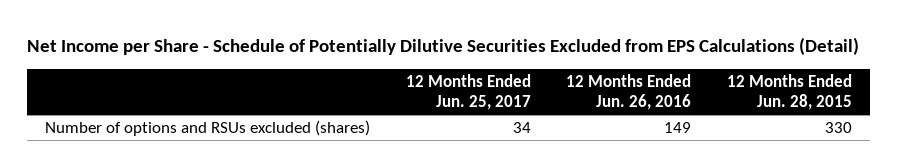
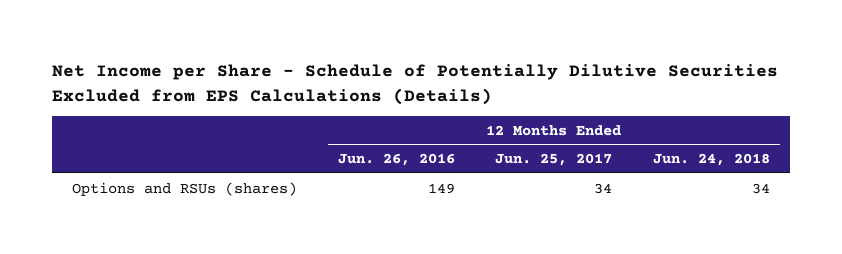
- Net Income per Share - Schedule of Potentially Dilutive Securities Excluded from EPS Calculations (Detail)
+ Net Income per Share - Schedule of Potentially Dilutive Securities Excluded from EPS Calculations (Details)
- | 12 Months Ended Jun. 25, 2017 | 12 Months Ended Jun. 26, 2016 | 12 Months Ended Jun. 28, 2015
+ | 12 Months Ended Jun. 26, 2016 | 12 Months Ended Jun. 25, 2017 | 12 Months Ended Jun. 24, 2018
- Number of options and RSUs excluded (shares) | 34 | 149 | 330
+ Options and RSUs (shares) | 149 | 34 | 34

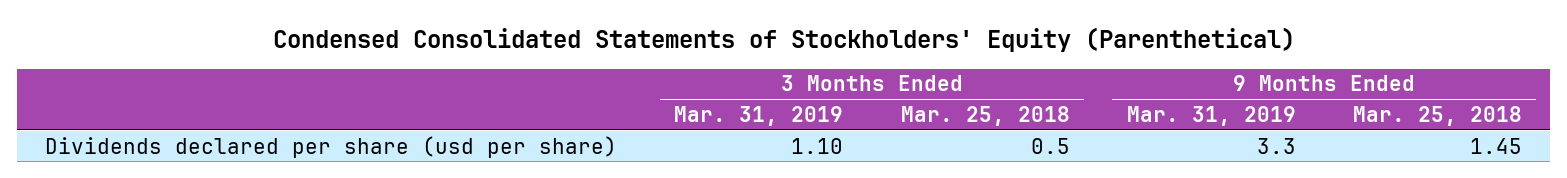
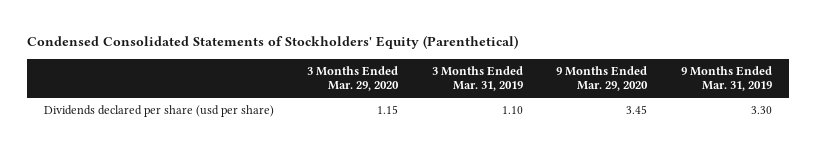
- | 3 Months Ended Mar. 31, 2019 | 3 Months Ended Mar. 25, 2018 | 9 Months Ended Mar. 31, 2019 | 9 Months Ended Mar. 25, 2018
+ | 3 Months Ended Mar. 29, 2020 | 3 Months Ended Mar. 31, 2019 | 9 Months Ended Mar. 29, 2020 | 9 Months Ended Mar. 31, 2019
- Dividends declared per share (usd per share) | 1.10 | 0.5 | 3.3 | 1.45
+ Dividends declared per share (usd per share) | 1.15 | 1.10 | 3.45 | 3.30

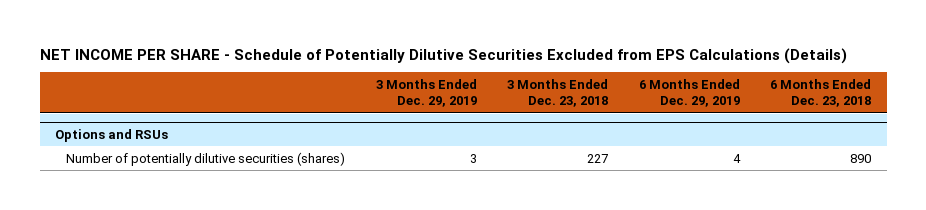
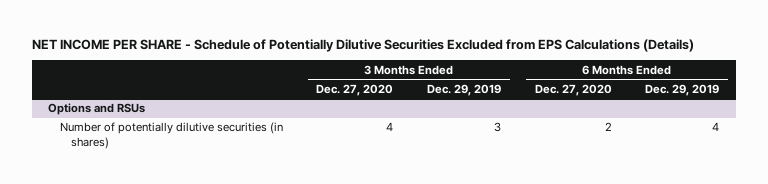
- | 3 Months Ended Dec. 29, 2019 | 3 Months Ended Dec. 23, 2018 | 6 Months Ended Dec. 29, 2019 | 6 Months Ended Dec. 23, 2018
+ | 3 Months Ended Dec. 27, 2020 | 3 Months Ended Dec. 29, 2019 | 6 Months Ended Dec. 27, 2020 | 6 Months Ended Dec. 29, 2019
@ Options and RSUs
- Number of potentially dilutive securities (shares) | 3 | 227 | 4 | 890
+ Number of potentially dilutive securities (in shares) | 4 | 3 | 2 | 4

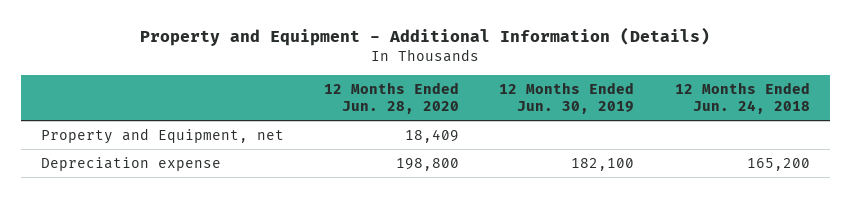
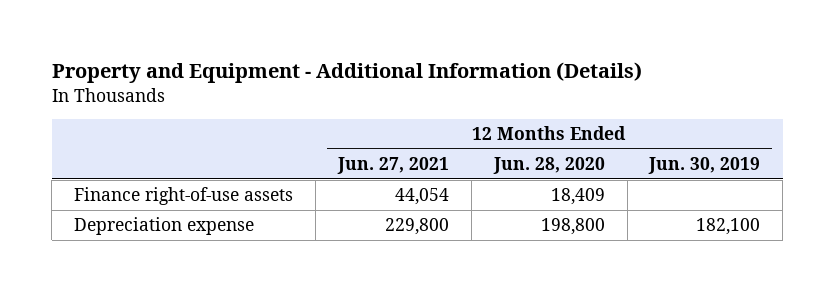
- | 12 Months Ended Jun. 28, 2020 | 12 Months Ended Jun. 30, 2019 | 12 Months Ended Jun. 24, 2018
+ | 12 Months Ended Jun. 27, 2021 | 12 Months Ended Jun. 28, 2020 | 12 Months Ended Jun. 30, 2019
- Property and Equipment, net | 18,409 | |
+ Finance right-of-use assets | 44,054 | 18,409 |

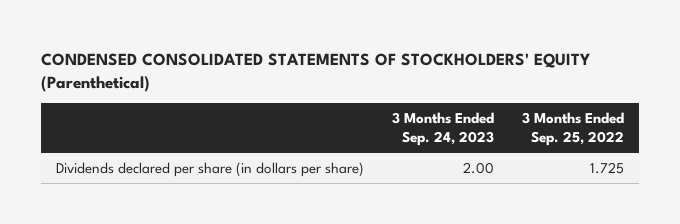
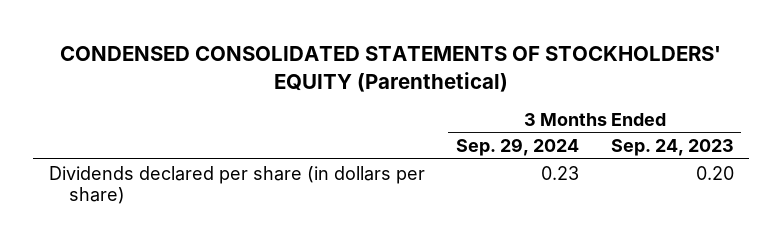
- | 3 Months Ended Sep. 24, 2023 | 3 Months Ended Sep. 25, 2022
+ | 3 Months Ended Sep. 29, 2024 | 3 Months Ended Sep. 24, 2023
- Dividends declared per share (in dollars per share) | 2.00 | 1.725
+ Dividends declared per share (in dollars per share) | 0.23 | 0.20

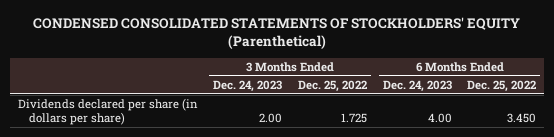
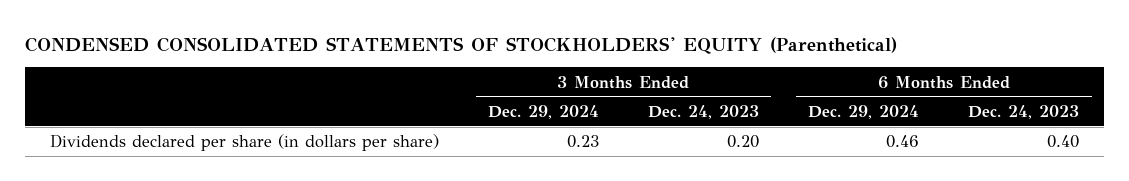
- | 3 Months Ended Dec. 24, 2023 | 3 Months Ended Dec. 25, 2022 | 6 Months Ended Dec. 24, 2023 | 6 Months Ended Dec. 25, 2022
+ | 3 Months Ended Dec. 29, 2024 | 3 Months Ended Dec. 24, 2023 | 6 Months Ended Dec. 29, 2024 | 6 Months Ended Dec. 24, 2023
- Dividends declared per share (in dollars per share) | 2.00 | 1.725 | 4.00 | 3.450
+ Dividends declared per share (in dollars per share) | 0.23 | 0.20 | 0.46 | 0.40

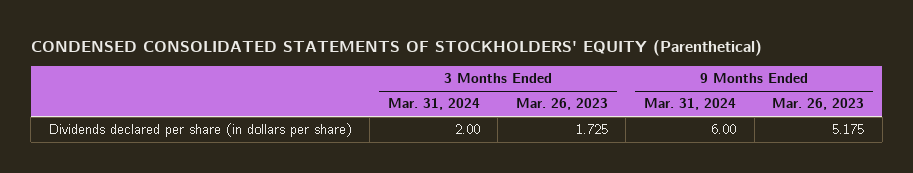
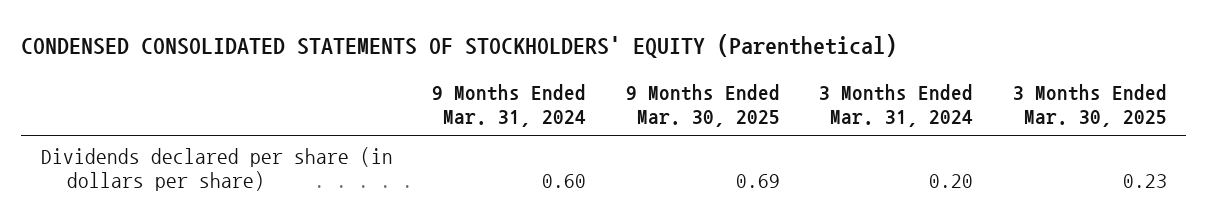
- | 3 Months Ended Mar. 31, 2024 | 3 Months Ended Mar. 26, 2023 | 9 Months Ended Mar. 31, 2024 | 9 Months Ended Mar. 26, 2023
+ | 9 Months Ended Mar. 31, 2024 | 9 Months Ended Mar. 30, 2025 | 3 Months Ended Mar. 31, 2024 | 3 Months Ended Mar. 30, 2025
- Dividends declared per share (in dollars per share) | 2.00 | 1.725 | 6.00 | 5.175
+ Dividends declared per share (in dollars per share) | 0.60 | 0.69 | 0.20 | 0.23

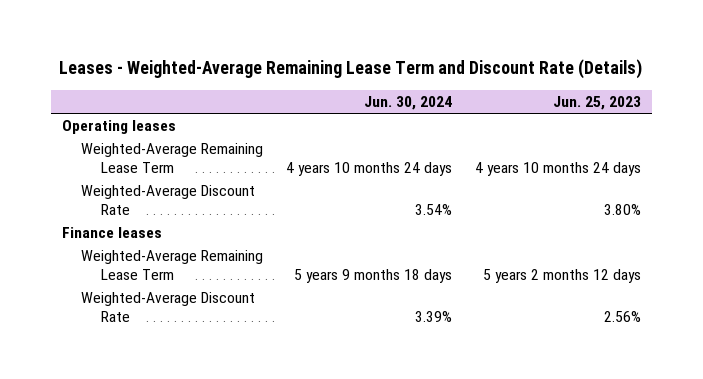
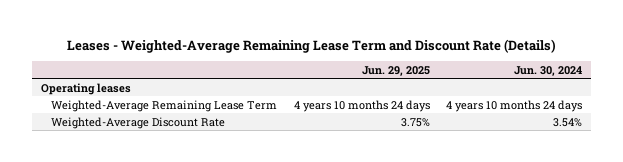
- | Jun. 30, 2024 | Jun. 25, 2023
+ | Jun. 29, 2025 | Jun. 30, 2024
- Finance leases
- Weighted-Average Remaining Lease Term | 5 years 9 months 18 days | 5 years 2 months 12 days
- Weighted-Average Discount Rate | 3.39% | 2.56%

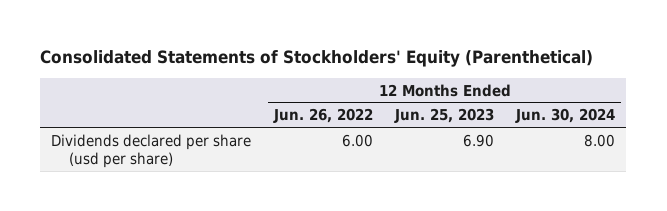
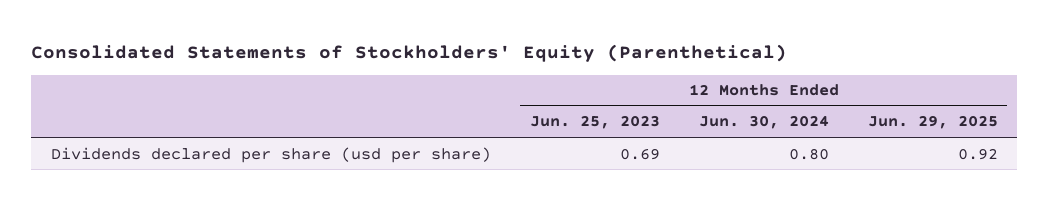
- | 12 Months Ended Jun. 26, 2022 | 12 Months Ended Jun. 25, 2023 | 12 Months Ended Jun. 30, 2024
+ | 12 Months Ended Jun. 25, 2023 | 12 Months Ended Jun. 30, 2024 | 12 Months Ended Jun. 29, 2025
- Dividends declared per share (usd per share) | 6.00 | 6.90 | 8.00
+ Dividends declared per share (usd per share) | 0.69 | 0.80 | 0.92

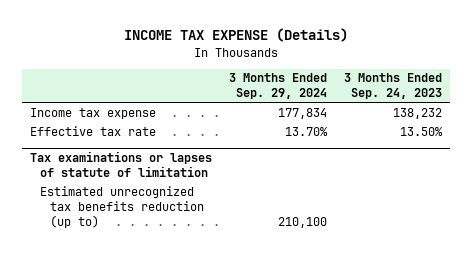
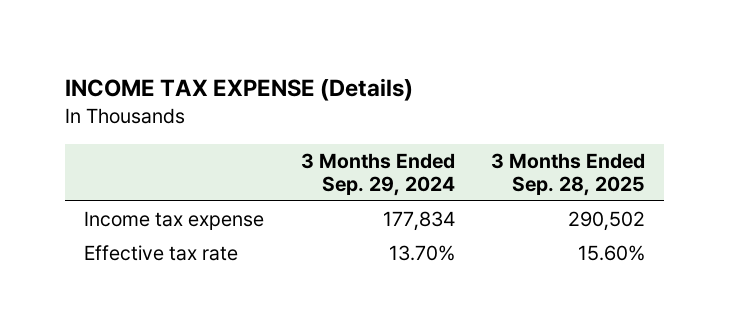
- | 3 Months Ended Sep. 29, 2024 | 3 Months Ended Sep. 24, 2023
+ | 3 Months Ended Sep. 29, 2024 | 3 Months Ended Sep. 28, 2025
- Tax examinations or lapses of statute of limitation
- Estimated unrecognized tax benefits reduction (up to) | 210,100 |

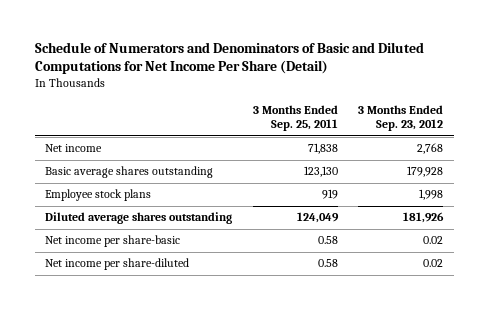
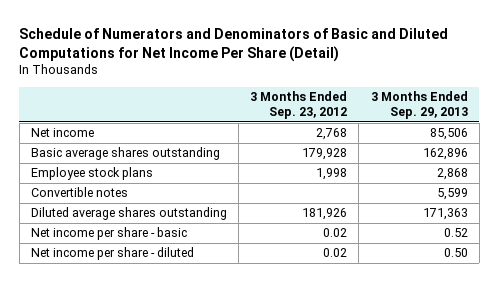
- | 3 Months Ended Sep. 25, 2011 | 3 Months Ended Sep. 23, 2012
+ | 3 Months Ended Sep. 23, 2012 | 3 Months Ended Sep. 29, 2013
+ Convertible notes | | 5,599
- Net income per share-basic | 0.58 | 0.02
- Net income per share-diluted | 0.58 | 0.02
+ Net income per share - basic | 0.02 | 0.52
+ Net income per share - diluted | 0.02 | 0.50

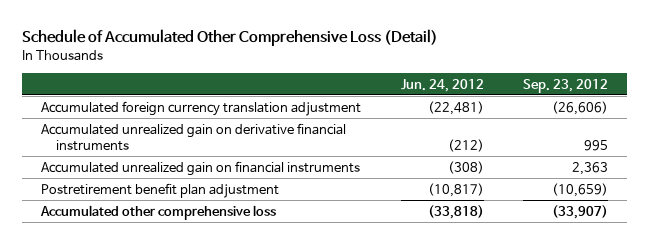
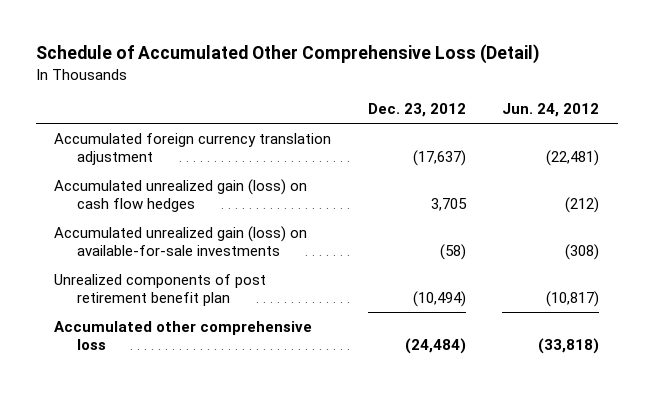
- | Jun. 24, 2012 | Sep. 23, 2012
+ | Dec. 23, 2012 | Jun. 24, 2012
- Accumulated unrealized gain on derivative financial instruments | (212) | 995
- Accumulated unrealized gain on financial instruments | (308) | 2,363
- Postretirement benefit plan adjustment | (10,817) | (10,659)
+ Accumulated unrealized gain (loss) on cash flow hedges | 3,705 | (212)
+ Accumulated unrealized gain (loss) on available-for-sale investments | (58) | (308)
+ Unrealized components of post retirement benefit plan | (10,494) | (10,817)

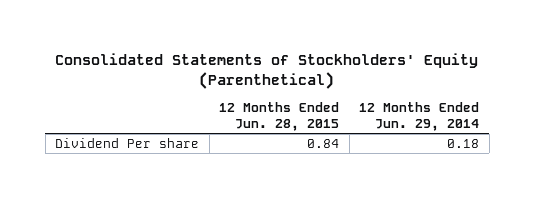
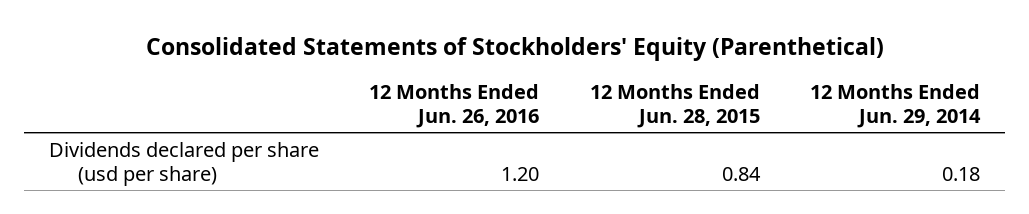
- | 12 Months Ended Jun. 28, 2015 | 12 Months Ended Jun. 29, 2014
+ | 12 Months Ended Jun. 26, 2016 | 12 Months Ended Jun. 28, 2015 | 12 Months Ended Jun. 29, 2014
- Dividend Per share | 0.84 | 0.18
+ Dividends declared per share (usd per share) | 1.20 | 0.84 | 0.18

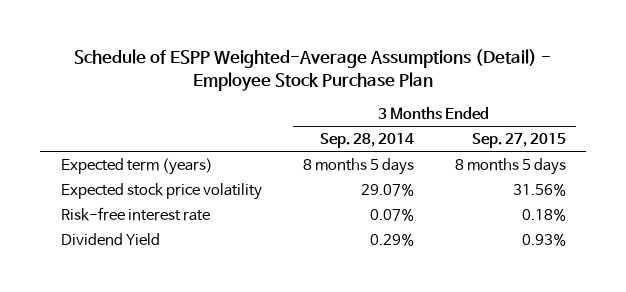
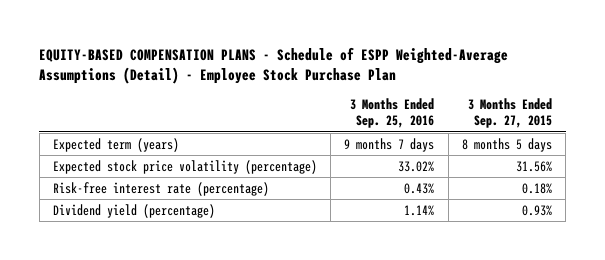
- Schedule of ESPP Weighted-Average Assumptions (Detail) - Employee Stock Purchase Plan
+ EQUITY-BASED COMPENSATION PLANS - Schedule of ESPP Weighted-Average Assumptions (Detail) - Employee Stock Purchase Plan
- | 3 Months Ended Sep. 28, 2014 | 3 Months Ended Sep. 27, 2015
+ | 3 Months Ended Sep. 25, 2016 | 3 Months Ended Sep. 27, 2015
- Expected stock price volatility | 29.07% | 31.56%
- Risk-free interest rate | 0.07% | 0.18%
- Dividend Yield | 0.29% | 0.93%
+ Expected stock price volatility (percentage) | 33.02% | 31.56%
+ Risk-free interest rate (percentage) | 0.43% | 0.18%
+ Dividend yield (percentage) | 1.14% | 0.93%

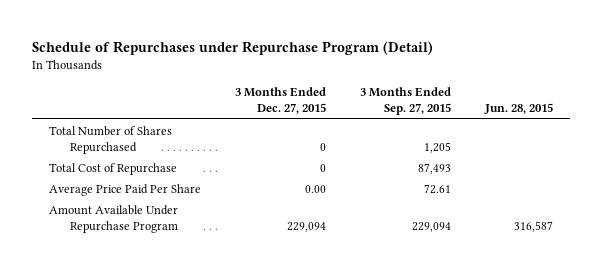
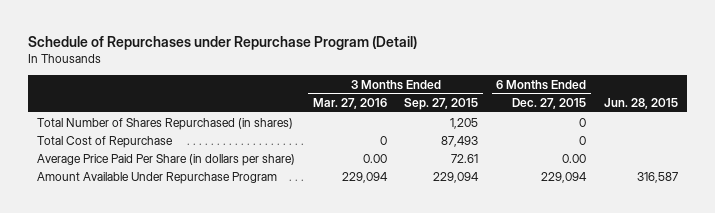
- | 3 Months Ended Dec. 27, 2015 | 3 Months Ended Sep. 27, 2015 | Jun. 28, 2015
+ | 3 Months Ended Mar. 27, 2016 | 3 Months Ended Sep. 27, 2015 | 6 Months Ended Dec. 27, 2015 | Jun. 28, 2015
- Total Number of Shares Repurchased | 0 | 1,205 |
+ Total Number of Shares Repurchased (in shares) | | 1,205 | 0 |
- Average Price Paid Per Share | 0.00 | 72.61 |
+ Average Price Paid Per Share (in dollars per share) | 0.00 | 72.61 | 0.00 |

